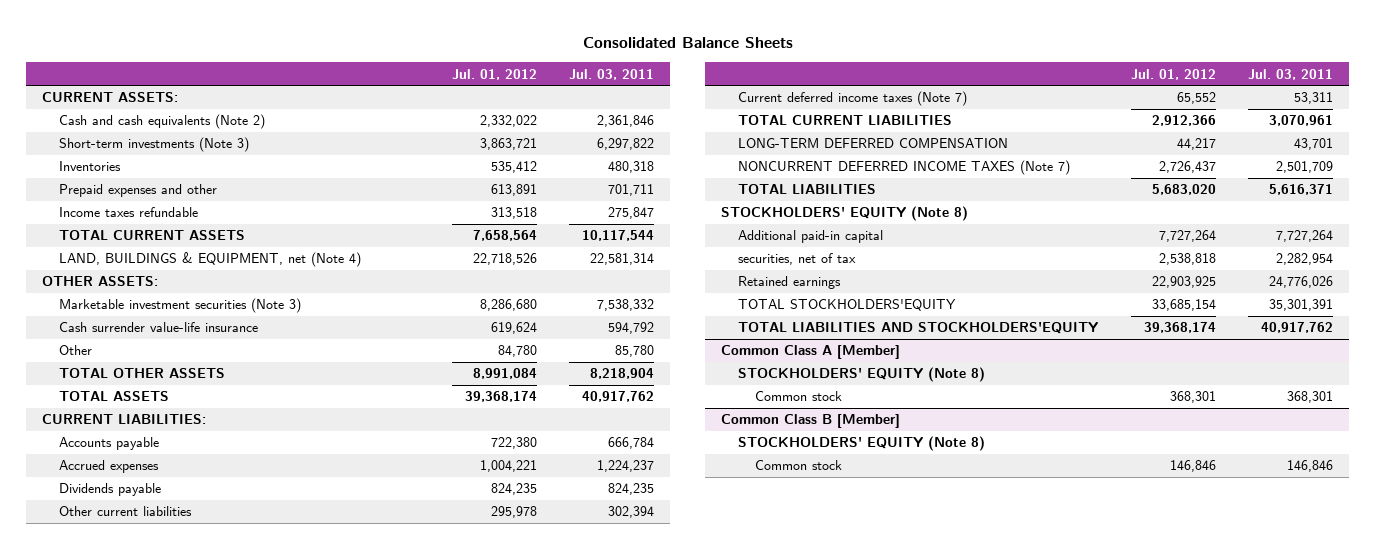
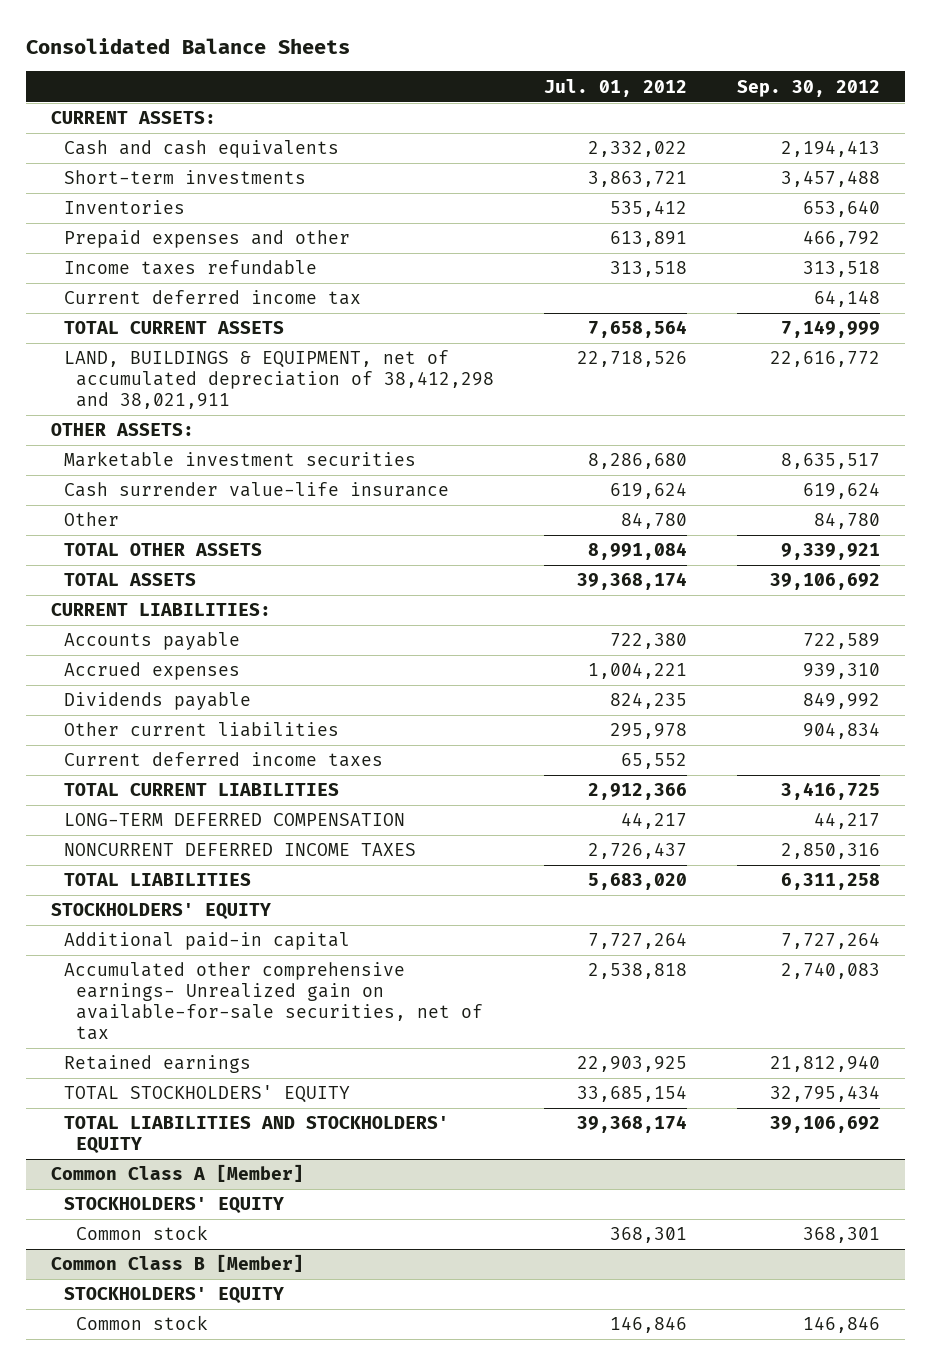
- | Jul. 01, 2012 | Jul. 03, 2011
+ | Jul. 01, 2012 | Sep. 30, 2012
- Cash and cash equivalents (Note 2) | 2,332,022 | 2,361,846
- Short-term investments (Note 3) | 3,863,721 | 6,297,822
+ Cash and cash equivalents | 2,332,022 | 2,194,413
+ Short-term investments | 3,863,721 | 3,457,488
+ Current deferred income tax | | 64,148
- LAND, BUILDINGS & EQUIPMENT, net (Note 4) | 22,718,526 | 22,581,314
+ LAND, BUILDINGS & EQUIPMENT, net of accumulated depreciation of 38,412,298 and 38,021,911 | 22,718,526 | 22,616,772
- Marketable investment securities (Note 3) | 8,286,680 | 7,538,332
+ Marketable investment securities | 8,286,680 | 8,635,517
- Current deferred income taxes (Note 7) | 65,552 | 53,311
+ Current deferred income taxes | 65,552 |
- NONCURRENT DEFERRED INCOME TAXES (Note 7) | 2,726,437 | 2,501,709
+ NONCURRENT DEFERRED INCOME TAXES | 2,726,437 | 2,850,316
- STOCKHOLDERS' EQUITY (Note 8)
+ STOCKHOLDERS' EQUITY
- securities, net of tax | 2,538,818 | 2,282,954
+ Accumulated other comprehensive earnings- Unrealized gain on available-for-sale securities, net of tax | 2,538,818 | 2,740,083
- TOTAL STOCKHOLDERS'EQUITY | 33,685,154 | 35,301,391
- TOTAL LIABILITIES AND STOCKHOLDERS'EQUITY | 39,368,174 | 40,917,762
+ TOTAL STOCKHOLDERS' EQUITY | 33,685,154 | 32,795,434
+ TOTAL LIABILITIES AND STOCKHOLDERS' EQUITY | 39,368,174 | 39,106,692
@ Common Class A [Member]
- STOCKHOLDERS' EQUITY (Note 8)
+ STOCKHOLDERS' EQUITY
@ Common Class B [Member]
- STOCKHOLDERS' EQUITY (Note 8)
+ STOCKHOLDERS' EQUITY

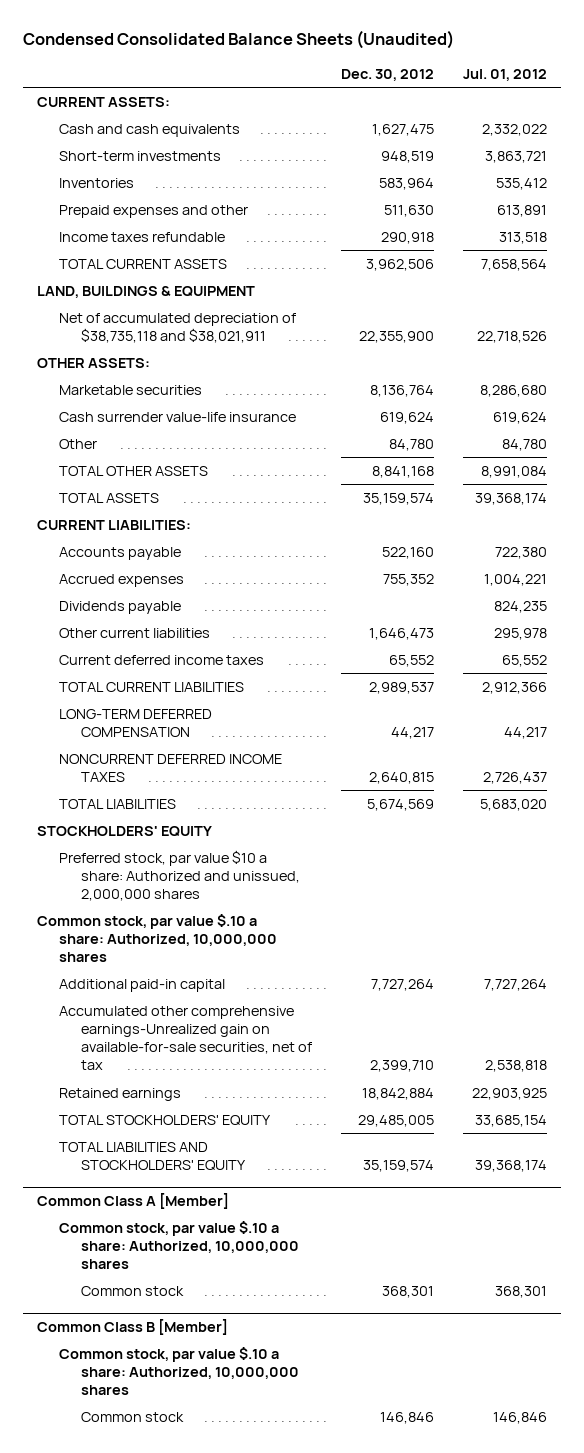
- Consolidated Balance Sheets
+ Condensed Consolidated Balance Sheets (Unaudited)
- | Jul. 01, 2012 | Sep. 30, 2012
+ | Dec. 30, 2012 | Jul. 01, 2012
- Current deferred income tax | | 64,148
- LAND, BUILDINGS & EQUIPMENT, net of accumulated depreciation of 38,412,298 and 38,021,911 | 22,718,526 | 22,616,772
+ LAND, BUILDINGS & EQUIPMENT
+ Net of accumulated depreciation of $38,735,118 and $38,021,911 | 22,355,900 | 22,718,526
- Marketable investment securities | 8,286,680 | 8,635,517
+ Marketable securities | 8,136,764 | 8,286,680
+ Preferred stock, par value $10 a share: Authorized and unissued, 2,000,000 shares
+ Common stock, par value $.10 a share: Authorized, 10,000,000 shares
- Accumulated other comprehensive earnings- Unrealized gain on available-for-sale securities, net of tax | 2,538,818 | 2,740,083
+ Accumulated other comprehensive earnings-Unrealized gain on available-for-sale securities, net of tax | 2,399,710 | 2,538,818
@ Common Class A [Member]
- STOCKHOLDERS' EQUITY
+ Common stock, par value $.10 a share: Authorized, 10,000,000 shares
@ Common Class B [Member]
- STOCKHOLDERS' EQUITY
+ Common stock, par value $.10 a share: Authorized, 10,000,000 shares

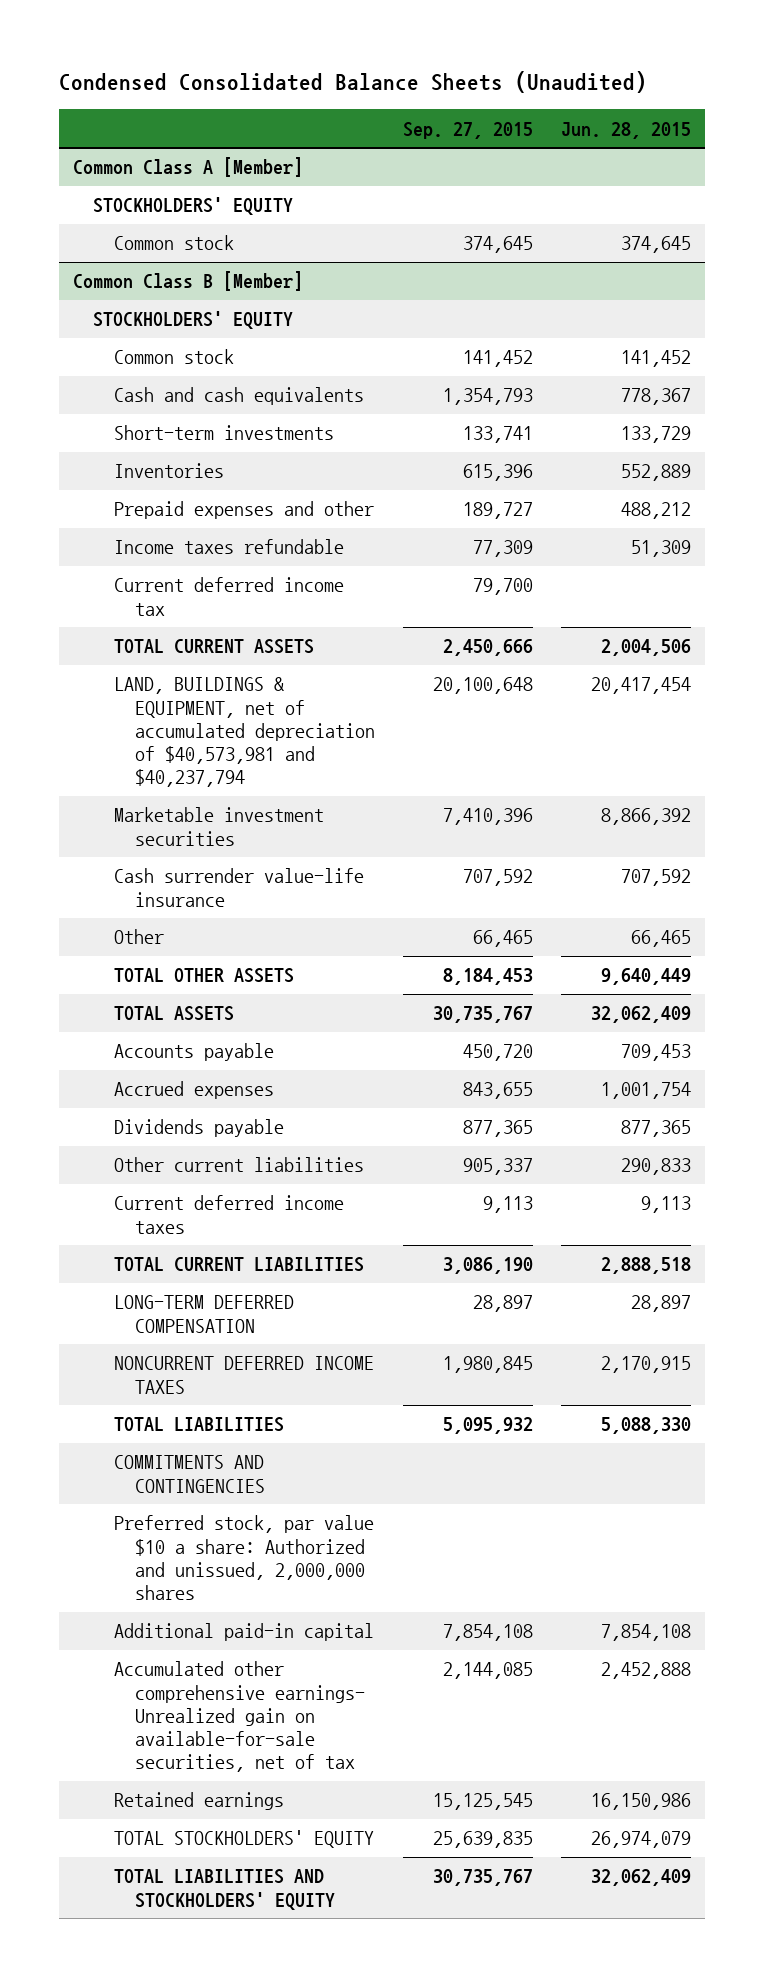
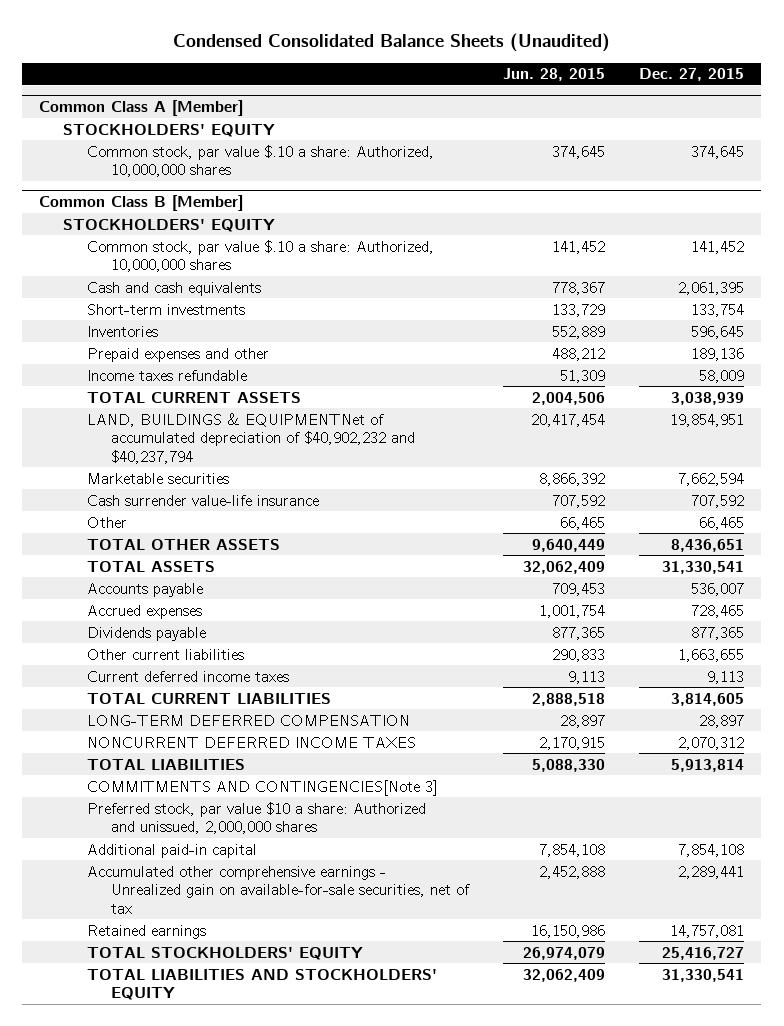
- | Sep. 27, 2015 | Jun. 28, 2015
+ | Jun. 28, 2015 | Dec. 27, 2015
@ Common Class A [Member]
- Common stock | 374,645 | 374,645
+ Common stock, par value $.10 a share: Authorized, 10,000,000 shares | 374,645 | 374,645
@ Common Class B [Member]
- Common stock | 141,452 | 141,452
+ Common stock, par value $.10 a share: Authorized, 10,000,000 shares | 141,452 | 141,452
- Current deferred income tax | 79,700 |
- LAND, BUILDINGS & EQUIPMENT, net of accumulated depreciation of $40,573,981 and $40,237,794 | 20,100,648 | 20,417,454
- Marketable investment securities | 7,410,396 | 8,866,392
+ LAND, BUILDINGS & EQUIPMENTNet of accumulated depreciation of $40,902,232 and $40,237,794 | 20,417,454 | 19,854,951
+ Marketable securities | 8,866,392 | 7,662,594
- COMMITMENTS AND CONTINGENCIES
+ COMMITMENTS AND CONTINGENCIES[Note 3]
- Accumulated other comprehensive earnings- Unrealized gain on available-for-sale securities, net of tax | 2,144,085 | 2,452,888
+ Accumulated other comprehensive earnings - Unrealized gain on available-for-sale securities, net of tax | 2,452,888 | 2,289,441

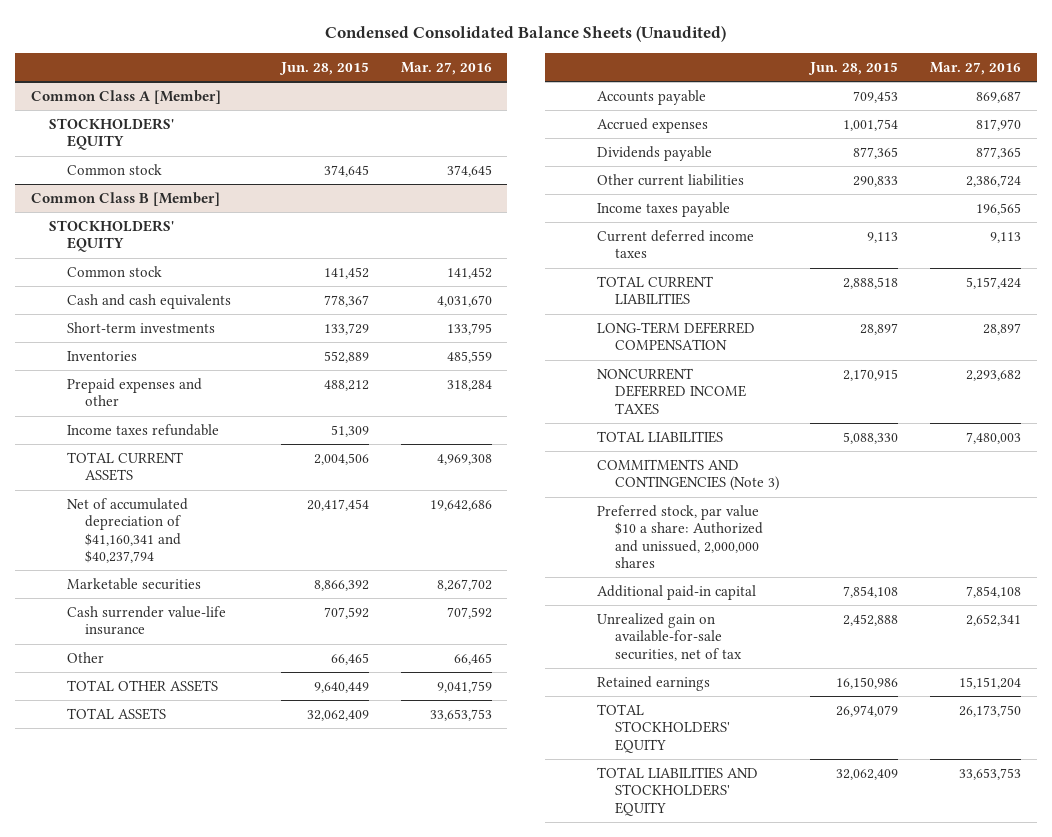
- | Jun. 28, 2015 | Dec. 27, 2015
+ | Jun. 28, 2015 | Mar. 27, 2016
@ Common Class A [Member]
- Common stock, par value $.10 a share: Authorized, 10,000,000 shares | 374,645 | 374,645
+ Common stock | 374,645 | 374,645
@ Common Class B [Member]
- Common stock, par value $.10 a share: Authorized, 10,000,000 shares | 141,452 | 141,452
+ Common stock | 141,452 | 141,452
- LAND, BUILDINGS & EQUIPMENTNet of accumulated depreciation of $40,902,232 and $40,237,794 | 20,417,454 | 19,854,951
+ Net of accumulated depreciation of $41,160,341 and $40,237,794 | 20,417,454 | 19,642,686
+ Income taxes payable | | 196,565
- COMMITMENTS AND CONTINGENCIES[Note 3]
+ COMMITMENTS AND CONTINGENCIES (Note 3)
- Accumulated other comprehensive earnings - Unrealized gain on available-for-sale securities, net of tax | 2,452,888 | 2,289,441
+ Unrealized gain on available-for-sale securities, net of tax | 2,452,888 | 2,652,341

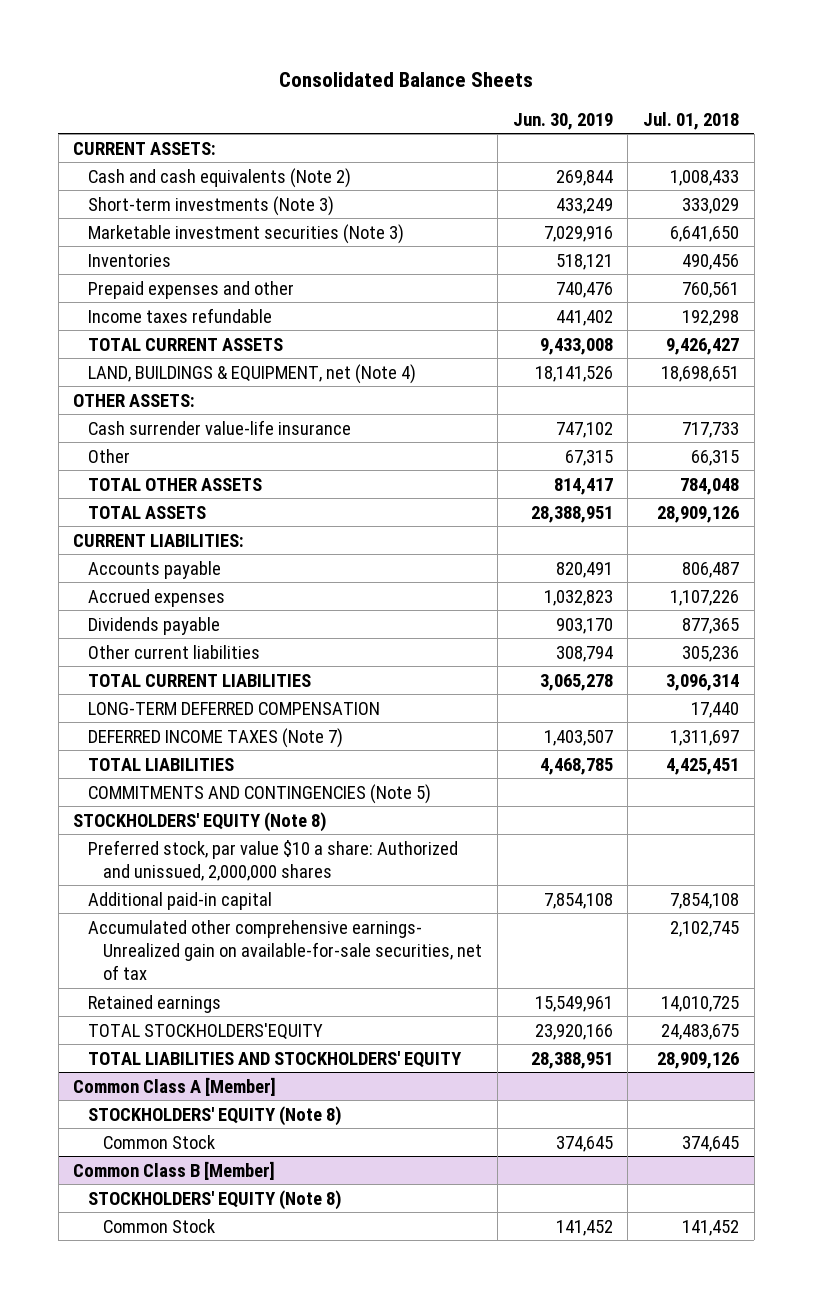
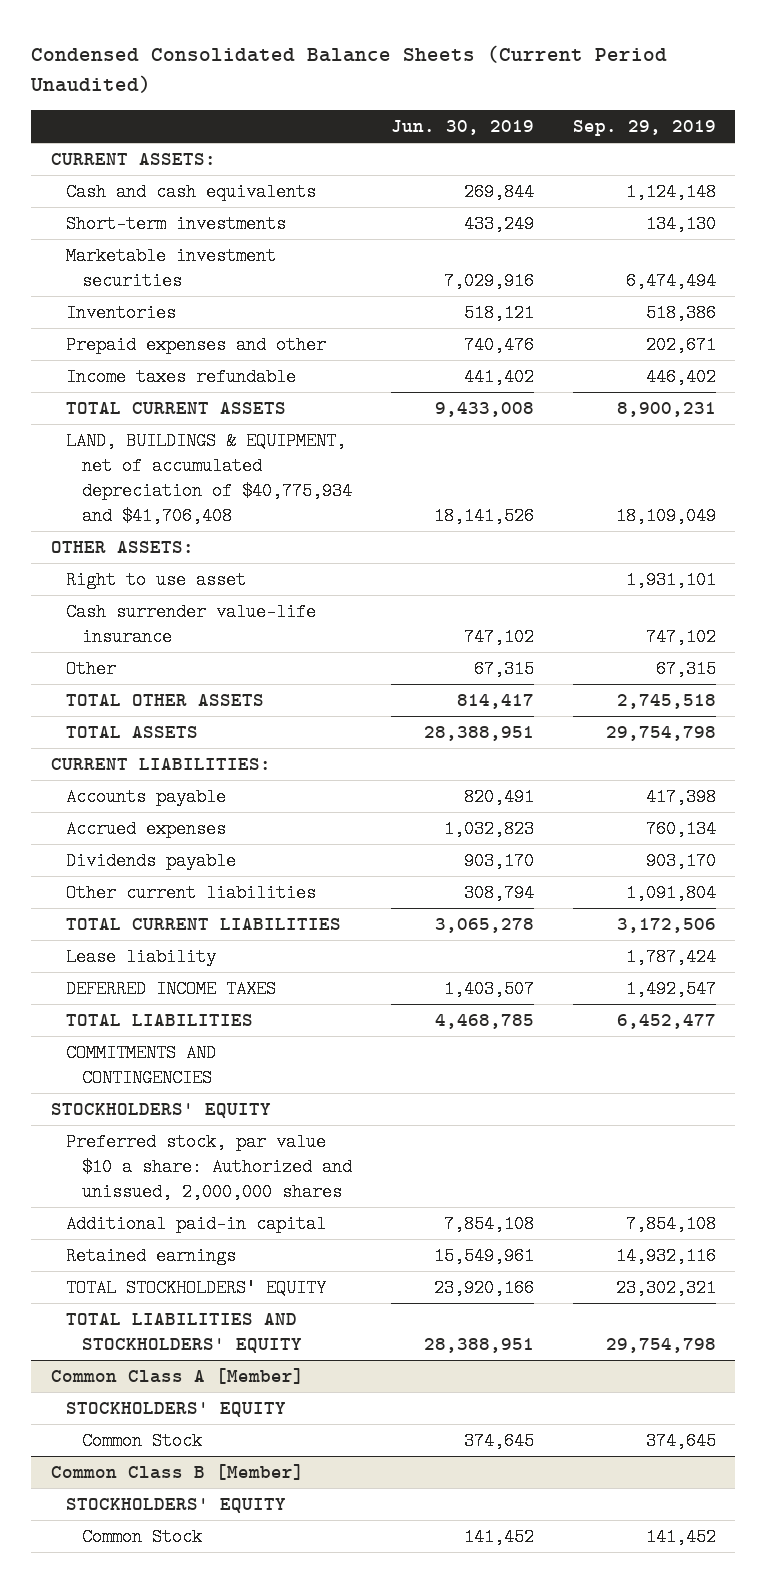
- Consolidated Balance Sheets
+ Condensed Consolidated Balance Sheets (Current Period Unaudited)
- | Jun. 30, 2019 | Jul. 01, 2018
+ | Jun. 30, 2019 | Sep. 29, 2019
- Cash and cash equivalents (Note 2) | 269,844 | 1,008,433
- Short-term investments (Note 3) | 433,249 | 333,029
- Marketable investment securities (Note 3) | 7,029,916 | 6,641,650
+ Cash and cash equivalents | 269,844 | 1,124,148
+ Short-term investments | 433,249 | 134,130
+ Marketable investment securities | 7,029,916 | 6,474,494
- LAND, BUILDINGS & EQUIPMENT, net (Note 4) | 18,141,526 | 18,698,651
+ LAND, BUILDINGS & EQUIPMENT, net of accumulated depreciation of $40,775,934 and $41,706,408 | 18,141,526 | 18,109,049
+ Right to use asset | | 1,931,101
- LONG-TERM DEFERRED COMPENSATION | | 17,440
- DEFERRED INCOME TAXES (Note 7) | 1,403,507 | 1,311,697
+ Lease liability | | 1,787,424
+ DEFERRED INCOME TAXES | 1,403,507 | 1,492,547
- COMMITMENTS AND CONTINGENCIES (Note 5)
- STOCKHOLDERS' EQUITY (Note 8)
+ COMMITMENTS AND CONTINGENCIES
+ STOCKHOLDERS' EQUITY
- Accumulated other comprehensive earnings- Unrealized gain on available-for-sale securities, net of tax | | 2,102,745
- TOTAL STOCKHOLDERS'EQUITY | 23,920,166 | 24,483,675
+ TOTAL STOCKHOLDERS' EQUITY | 23,920,166 | 23,302,321
@ Common Class A [Member]
- STOCKHOLDERS' EQUITY (Note 8)
+ STOCKHOLDERS' EQUITY
@ Common Class B [Member]
- STOCKHOLDERS' EQUITY (Note 8)
+ STOCKHOLDERS' EQUITY

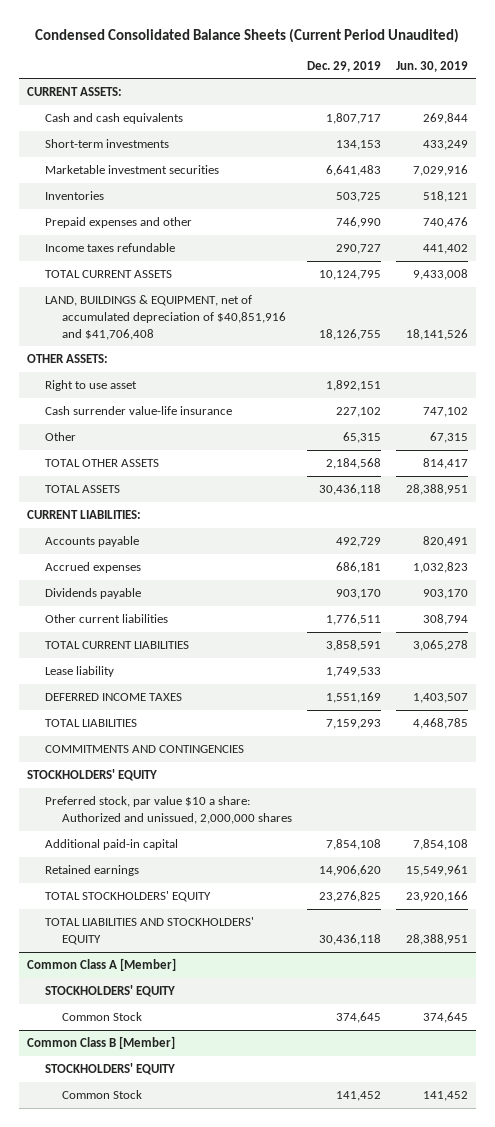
- | Jun. 30, 2019 | Sep. 29, 2019
+ | Dec. 29, 2019 | Jun. 30, 2019
- LAND, BUILDINGS & EQUIPMENT, net of accumulated depreciation of $40,775,934 and $41,706,408 | 18,141,526 | 18,109,049
+ LAND, BUILDINGS & EQUIPMENT, net of accumulated depreciation of $40,851,916 and $41,706,408 | 18,126,755 | 18,141,526

